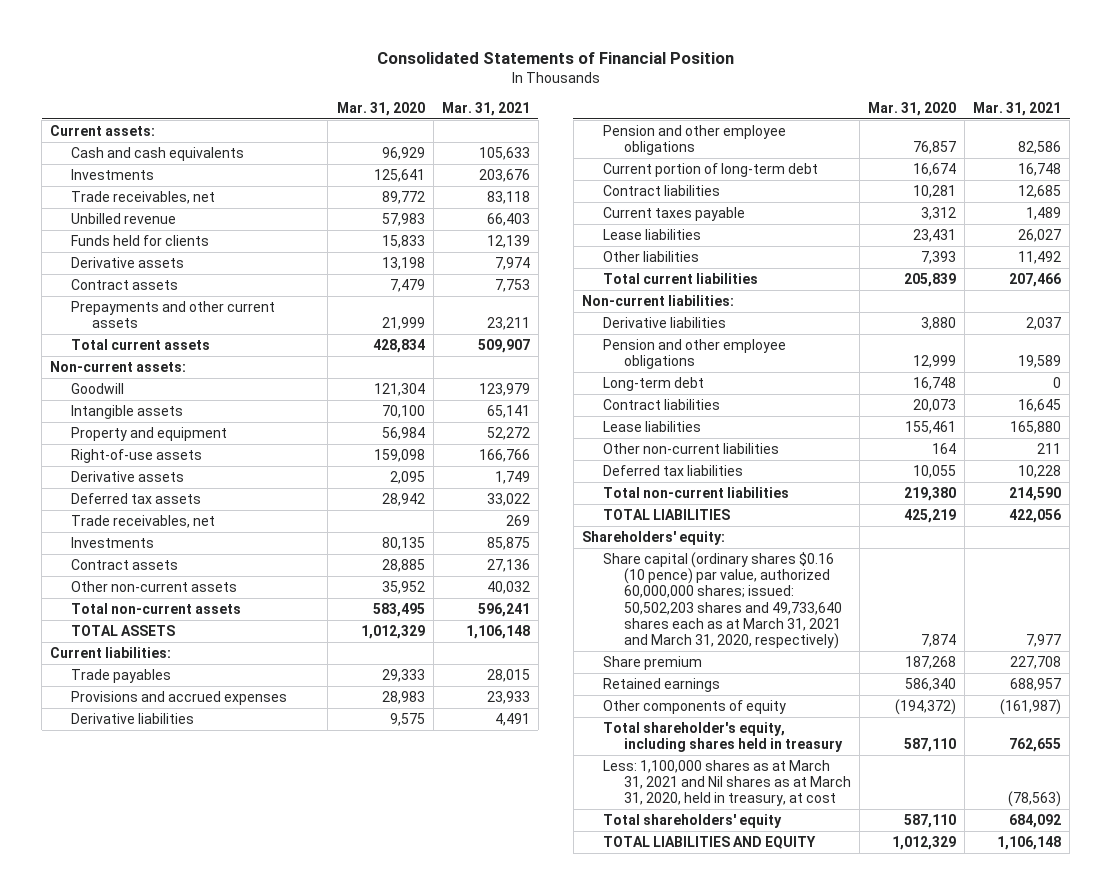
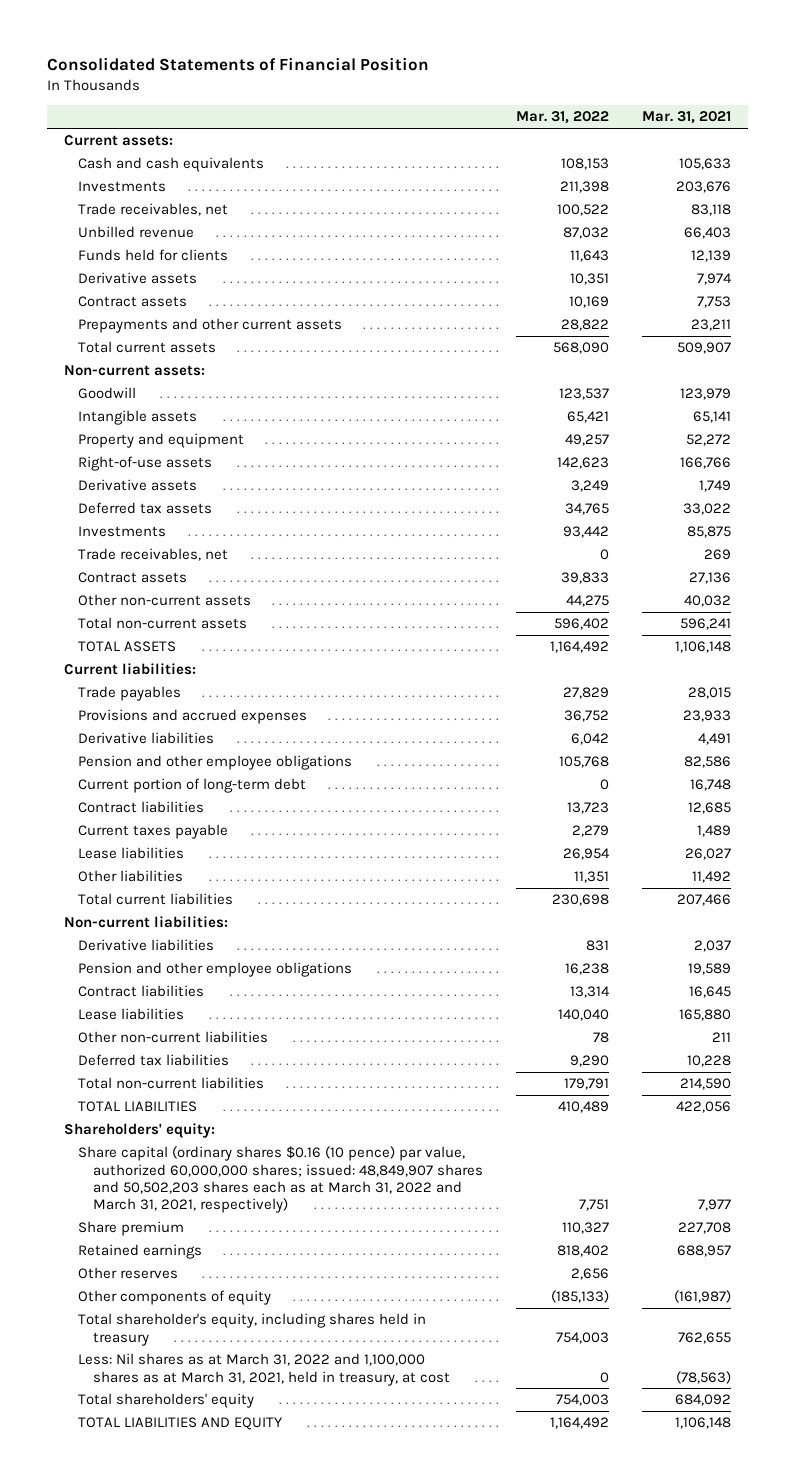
- | Mar. 31, 2020 | Mar. 31, 2021
+ | Mar. 31, 2022 | Mar. 31, 2021
moved down: Trade receivables, net | 0 | 269
- Long-term debt | 16,748 | 0
- Share capital (ordinary shares $0.16 (10 pence) par value, authorized 60,000,000 shares; issued: 50,502,203 shares and 49,733,640 shares each as at March 31, 2021 and March 31, 2020, respectively) | 7,874 | 7,977
+ Share capital (ordinary shares $0.16 (10 pence) par value, authorized 60,000,000 shares; issued: 48,849,907 shares and 50,502,203 shares each as at March 31, 2022 and March 31, 2021, respectively) | 7,751 | 7,977
+ Other reserves | 2,656 |
- Less: 1,100,000 shares as at March 31, 2021 and Nil shares as at March 31, 2020, held in treasury, at cost | | (78,563)
+ Less: Nil shares as at March 31, 2022 and 1,100,000 shares as at March 31, 2021, held in treasury, at cost | 0 | (78,563)

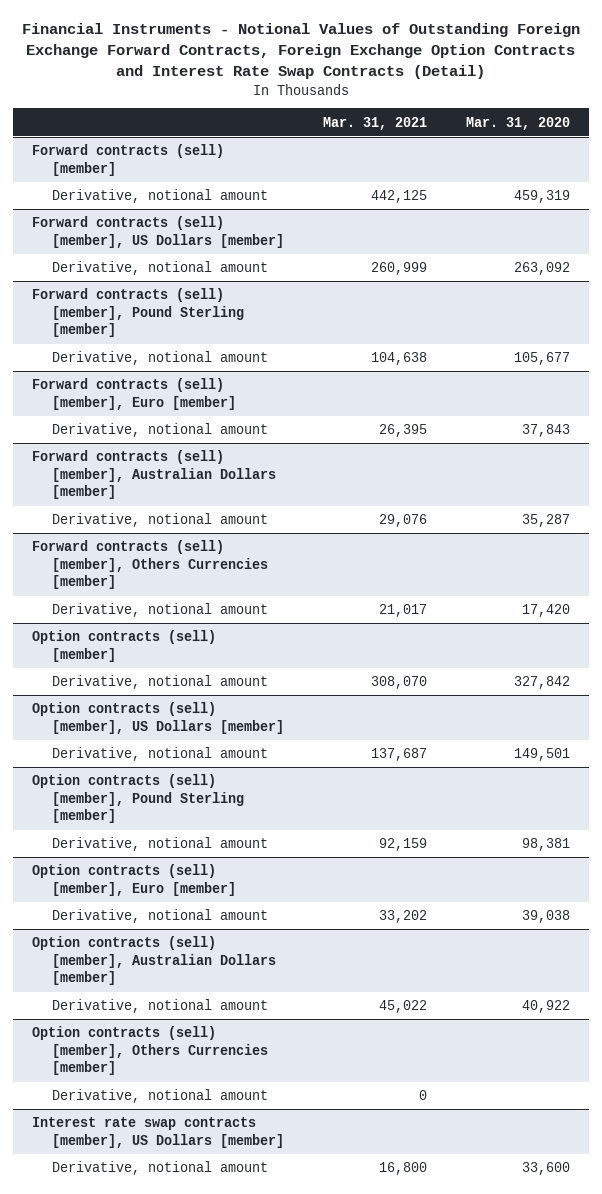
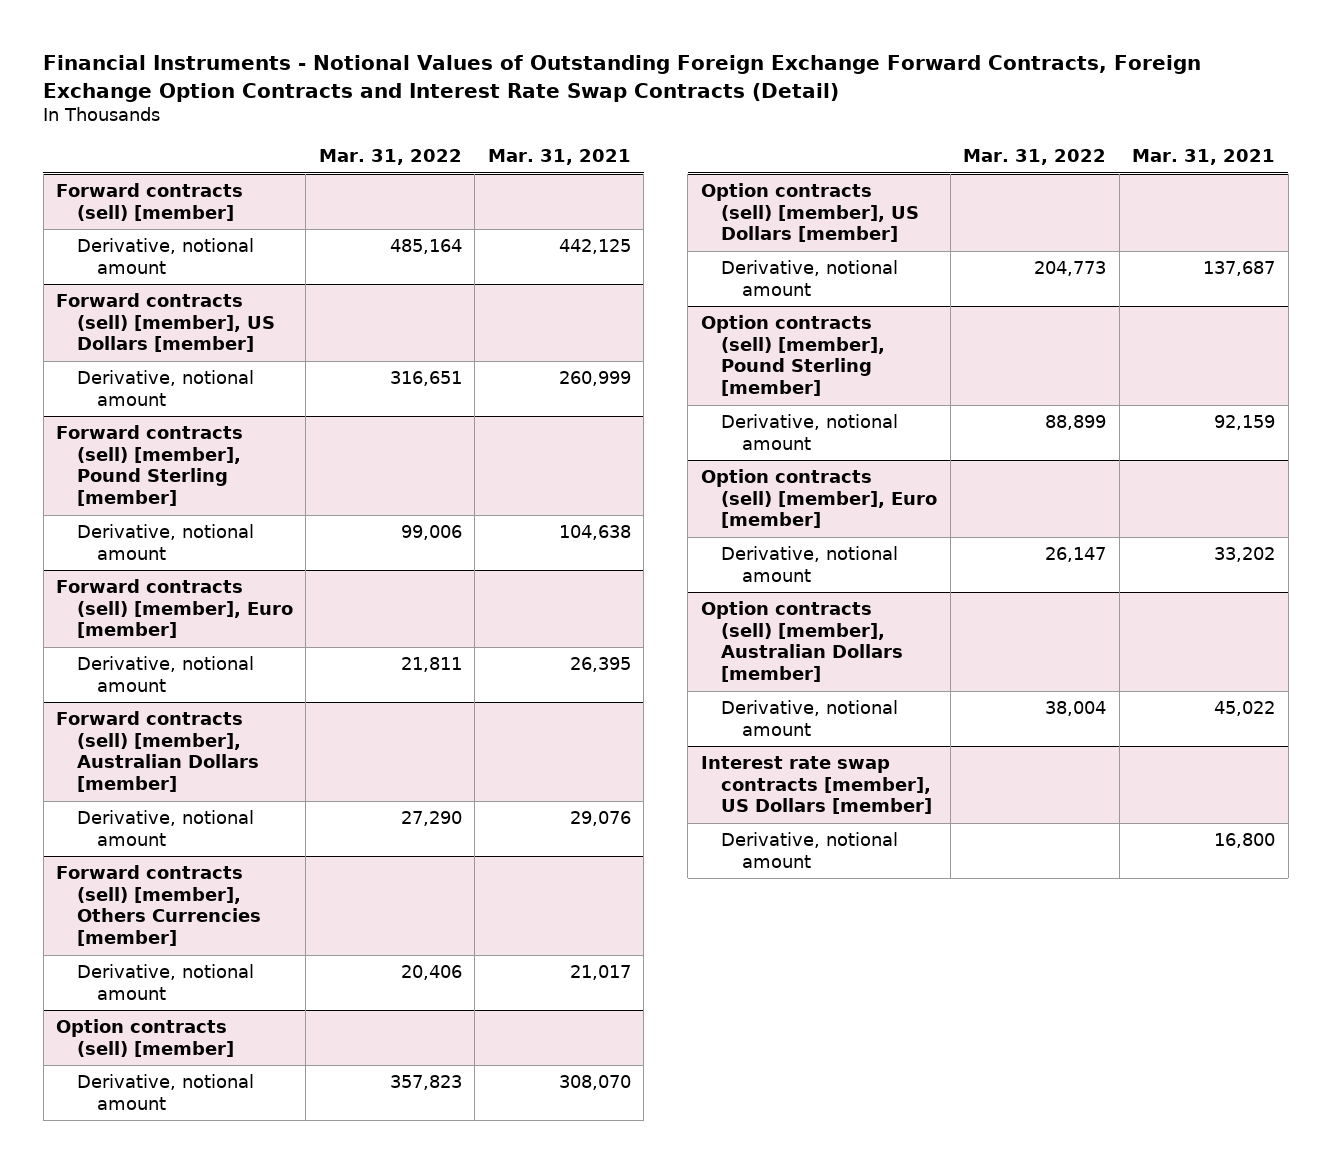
- | Mar. 31, 2021 | Mar. 31, 2020
+ | Mar. 31, 2022 | Mar. 31, 2021
- Option contracts (sell) [member], Others Currencies [member]
- Derivative, notional amount | 0 |

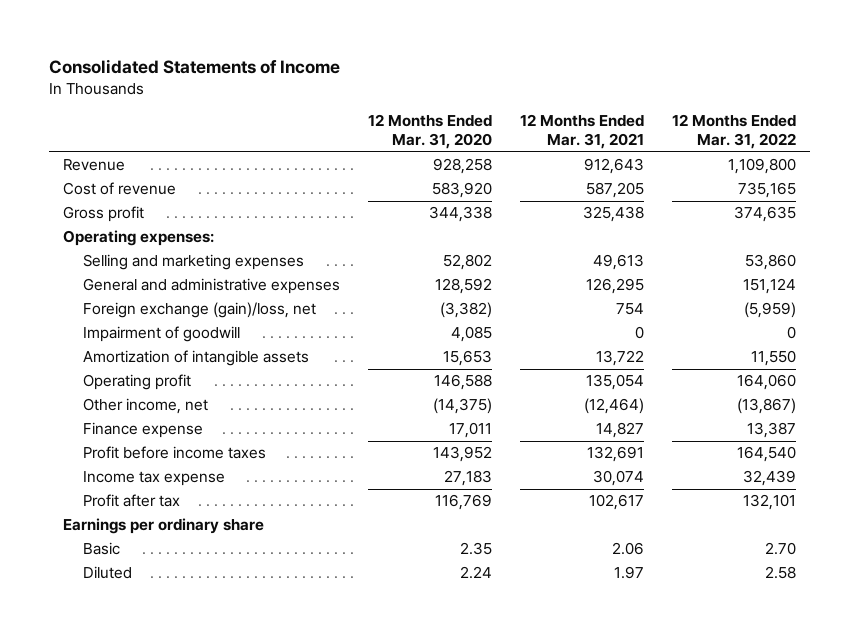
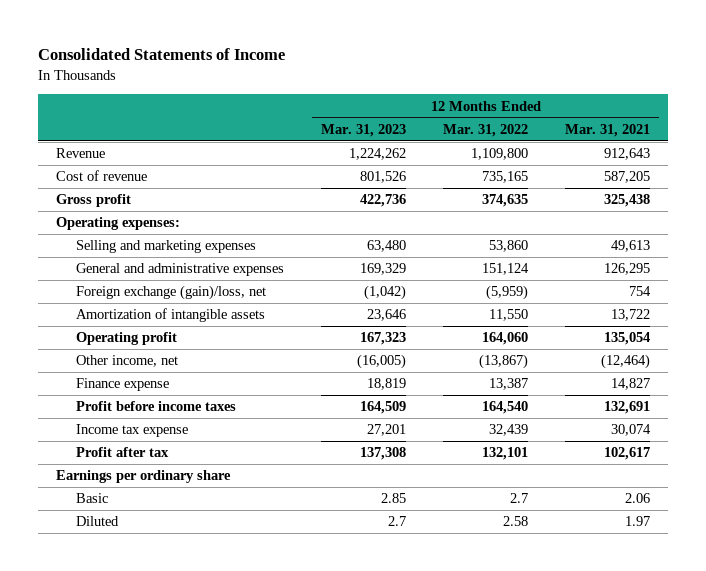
- | 12 Months Ended Mar. 31, 2020 | 12 Months Ended Mar. 31, 2021 | 12 Months Ended Mar. 31, 2022
+ | 12 Months Ended Mar. 31, 2023 | 12 Months Ended Mar. 31, 2022 | 12 Months Ended Mar. 31, 2021
- Impairment of goodwill | 4,085 | 0 | 0
- Basic | 2.35 | 2.06 | 2.70
+ Basic | 2.85 | 2.7 | 2.06

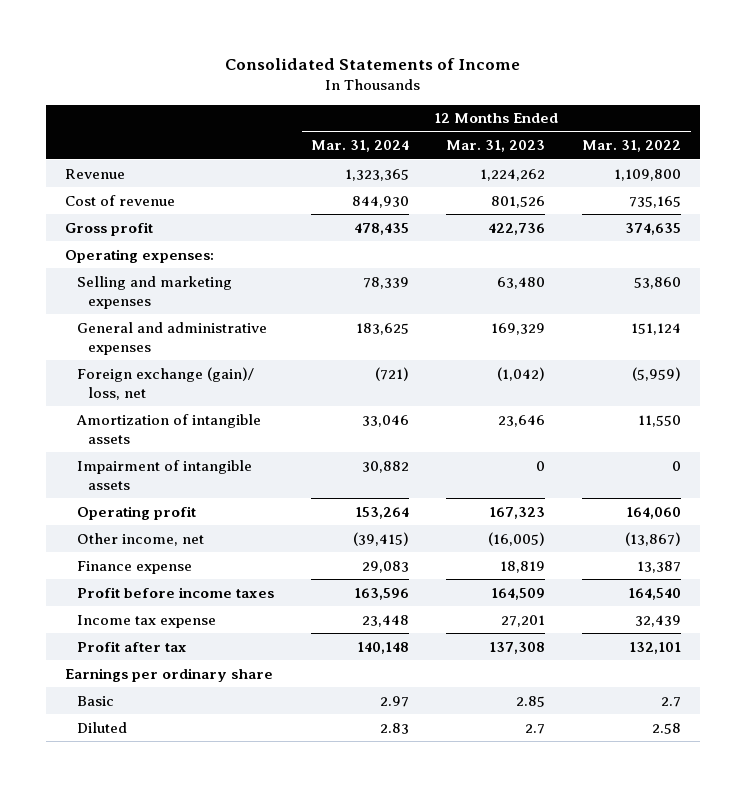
- | 12 Months Ended Mar. 31, 2023 | 12 Months Ended Mar. 31, 2022 | 12 Months Ended Mar. 31, 2021
+ | 12 Months Ended Mar. 31, 2024 | 12 Months Ended Mar. 31, 2023 | 12 Months Ended Mar. 31, 2022
- Foreign exchange (gain)/loss, net | (1,042) | (5,959) | 754
+ Foreign exchange (gain)/ loss, net | (721) | (1,042) | (5,959)
+ Impairment of intangible assets | 30,882 | 0 | 0

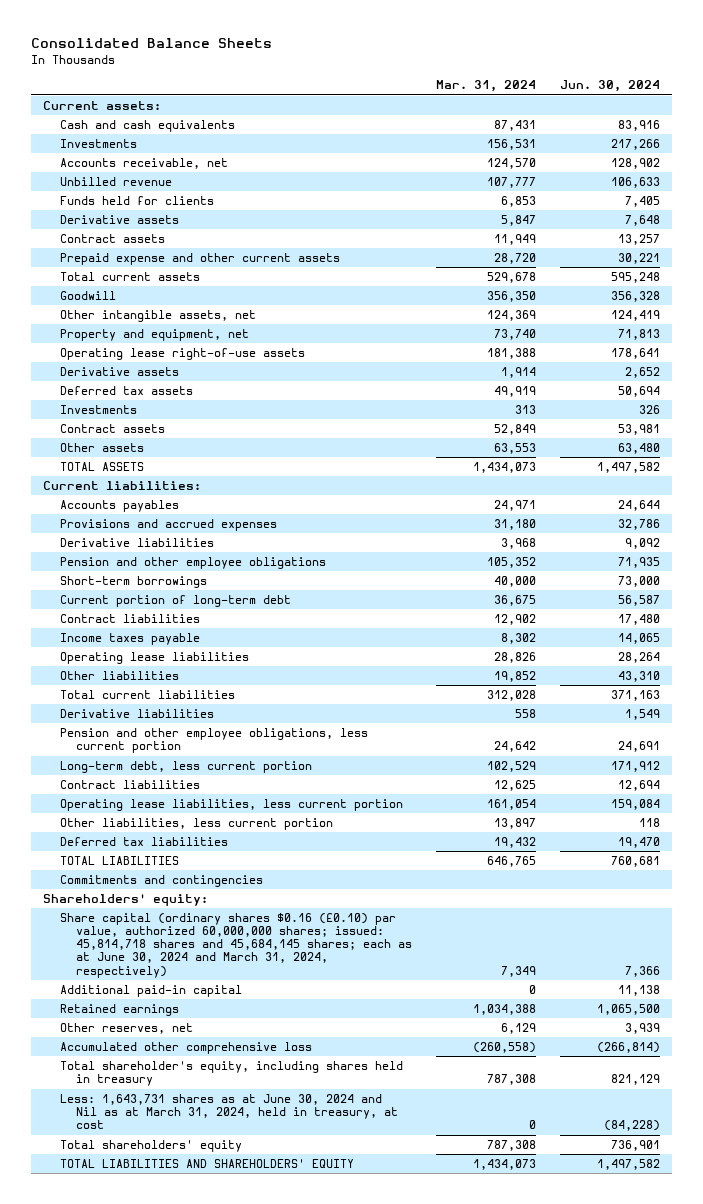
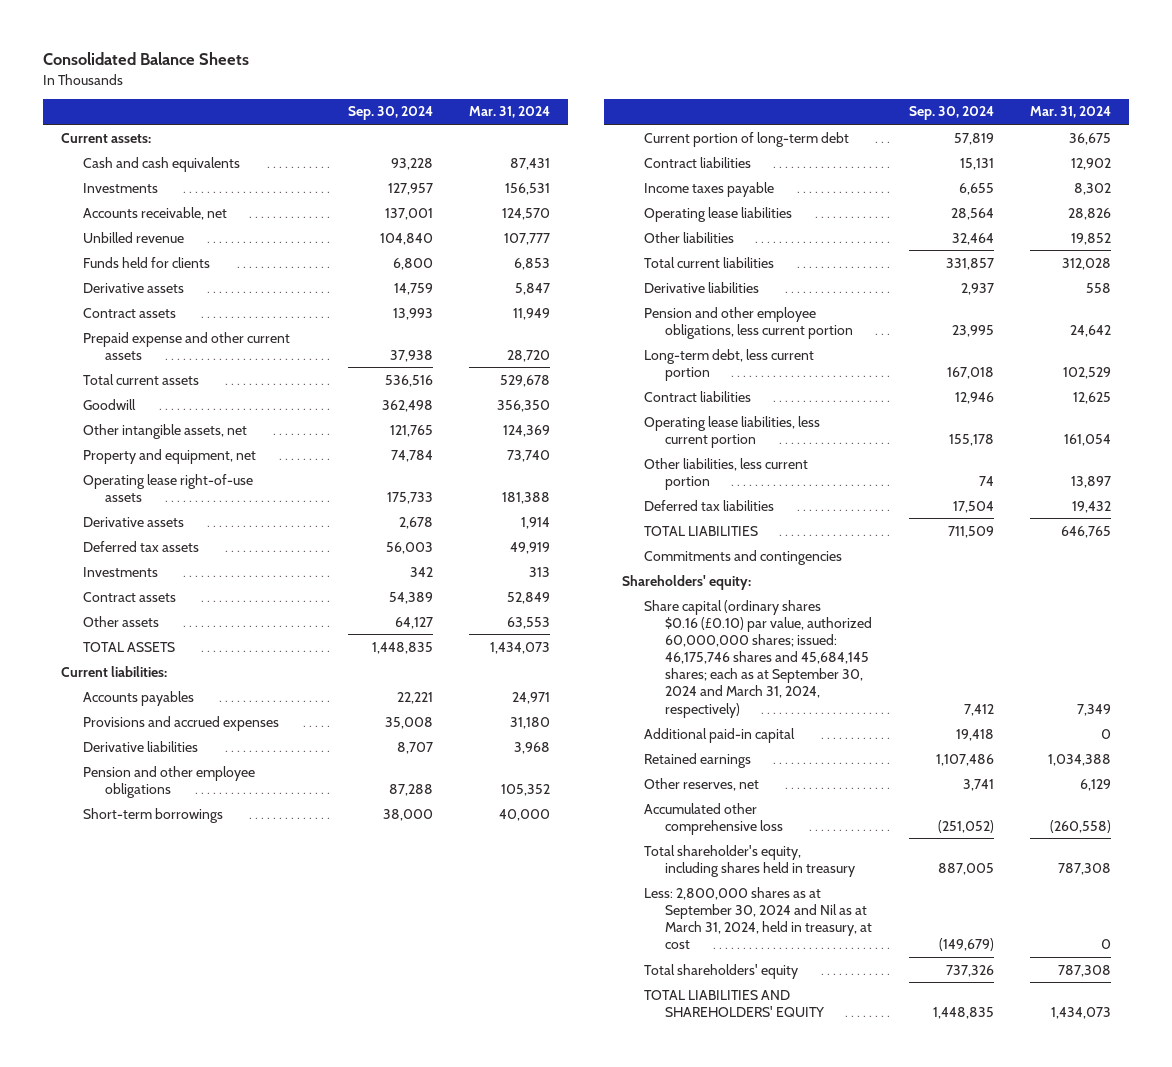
- | Mar. 31, 2024 | Jun. 30, 2024
+ | Sep. 30, 2024 | Mar. 31, 2024
- Share capital (ordinary shares $0.16 (£0.10) par value, authorized 60,000,000 shares; issued: 45,814,718 shares and 45,684,145 shares; each as at June 30, 2024 and March 31, 2024, respectively) | 7,349 | 7,366
+ Share capital (ordinary shares $0.16 (£0.10) par value, authorized 60,000,000 shares; issued: 46,175,746 shares and 45,684,145 shares; each as at September 30, 2024 and March 31, 2024, respectively) | 7,412 | 7,349
- Less: 1,643,731 shares as at June 30, 2024 and Nil as at March 31, 2024, held in treasury, at cost | 0 | (84,228)
+ Less: 2,800,000 shares as at September 30, 2024 and Nil as at March 31, 2024, held in treasury, at cost | (149,679) | 0

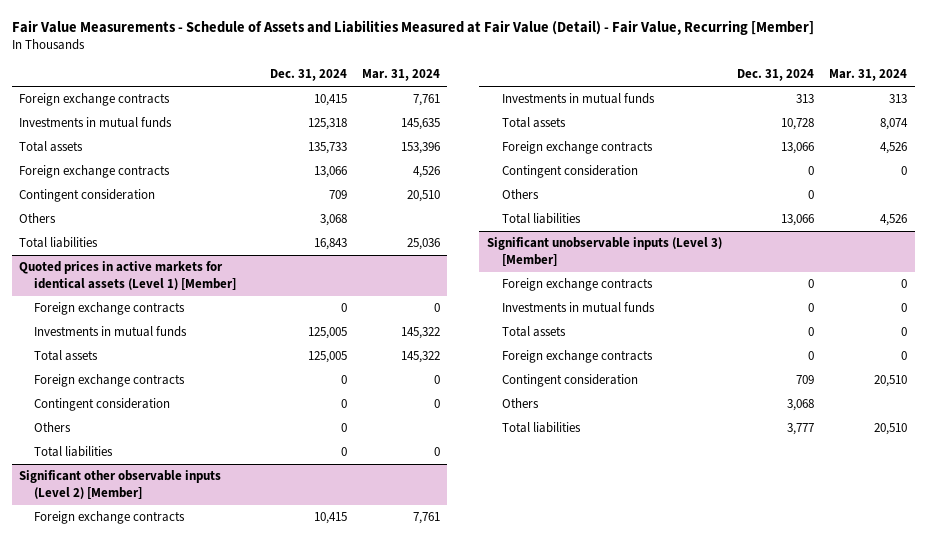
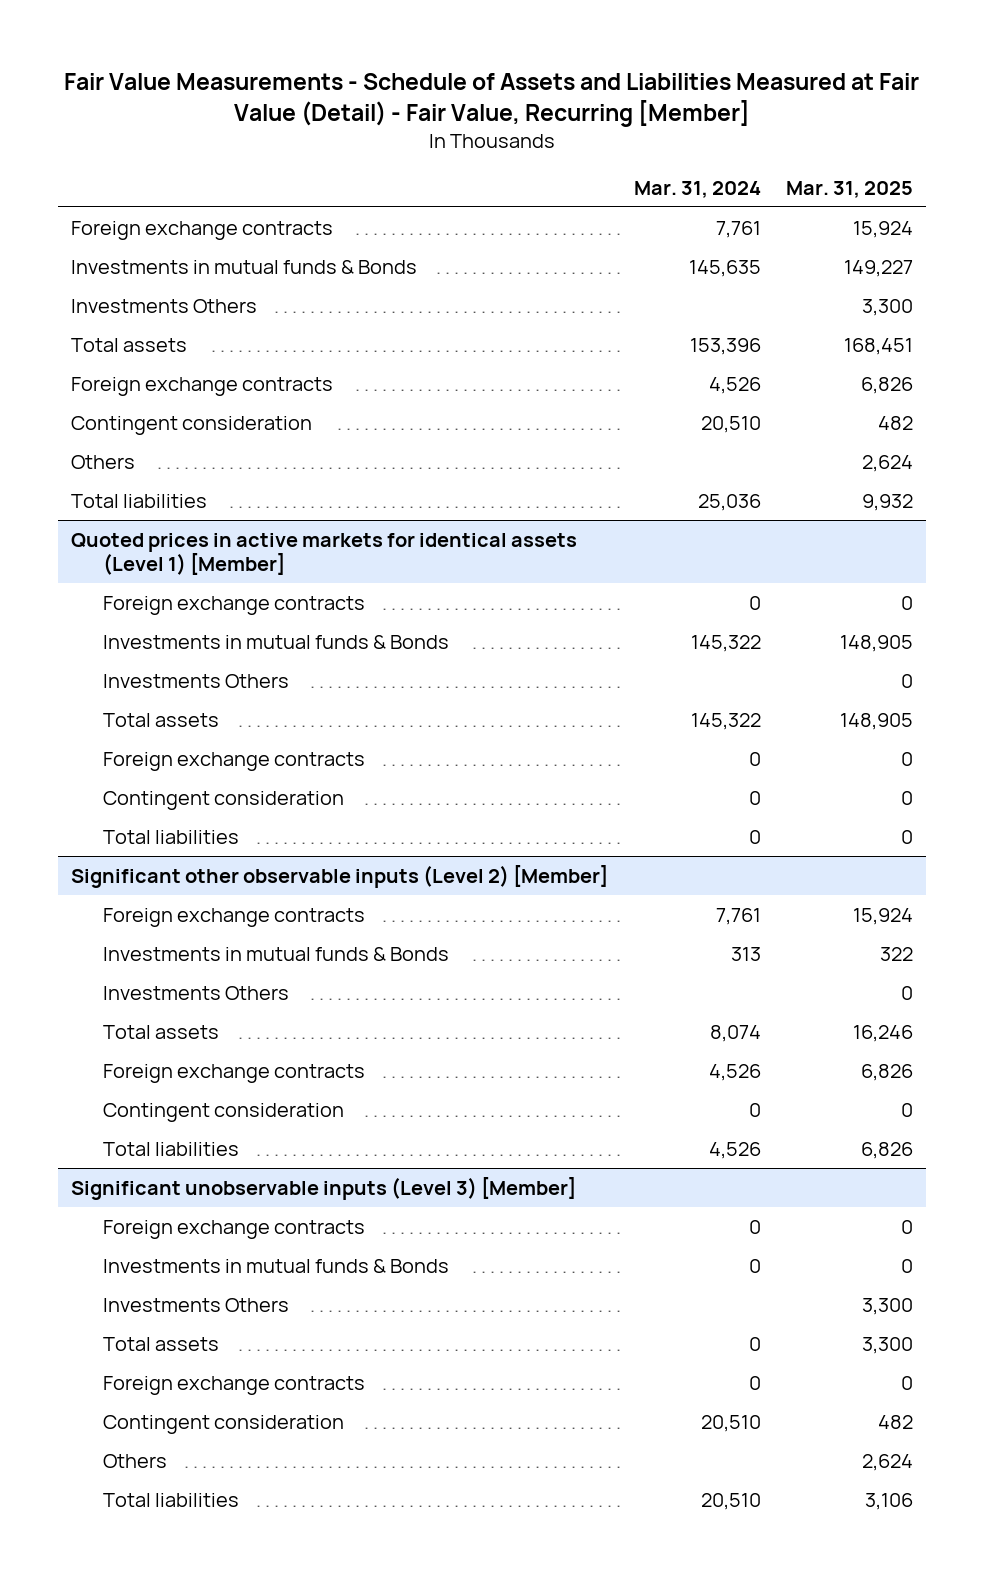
- | Dec. 31, 2024 | Mar. 31, 2024
+ | Mar. 31, 2024 | Mar. 31, 2025
- Investments in mutual funds | 125,318 | 145,635
+ Investments in mutual funds & Bonds | 145,635 | 149,227
+ Investments Others | | 3,300
@ Quoted prices in active markets for identical assets (Level 1) [Member]
- Investments in mutual funds | 125,005 | 145,322
+ Investments in mutual funds & Bonds | 145,322 | 148,905
+ Investments Others | | 0
- Others | 0 |
@ Significant other observable inputs (Level 2) [Member]
- Investments in mutual funds | 313 | 313
+ Investments in mutual funds & Bonds | 313 | 322
+ Investments Others | | 0
- Others | 0 |
@ Significant unobservable inputs (Level 3) [Member]
- Investments in mutual funds | 0 | 0
+ Investments in mutual funds & Bonds | 0 | 0
+ Investments Others | | 3,300

